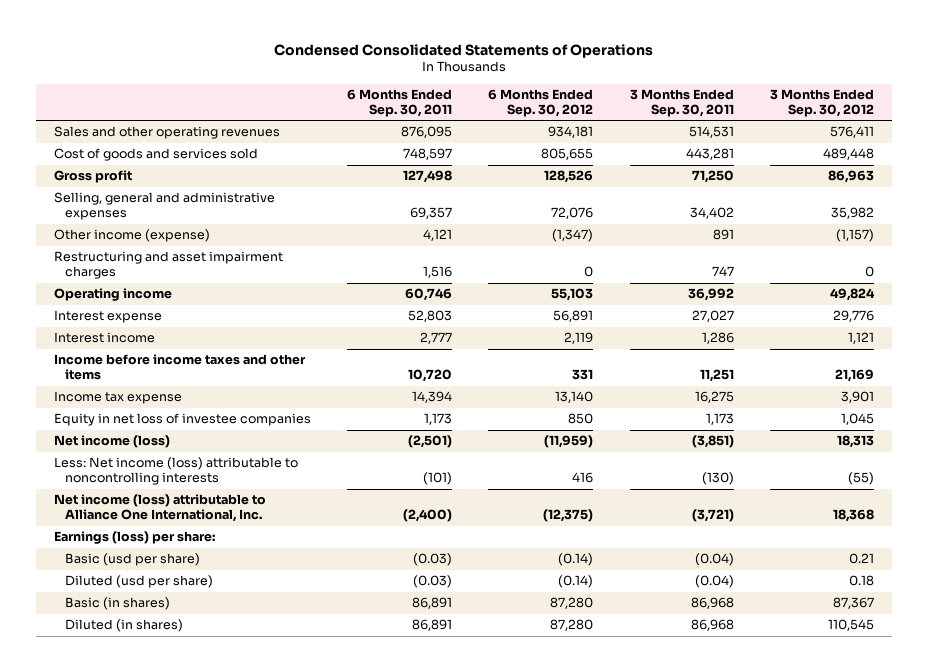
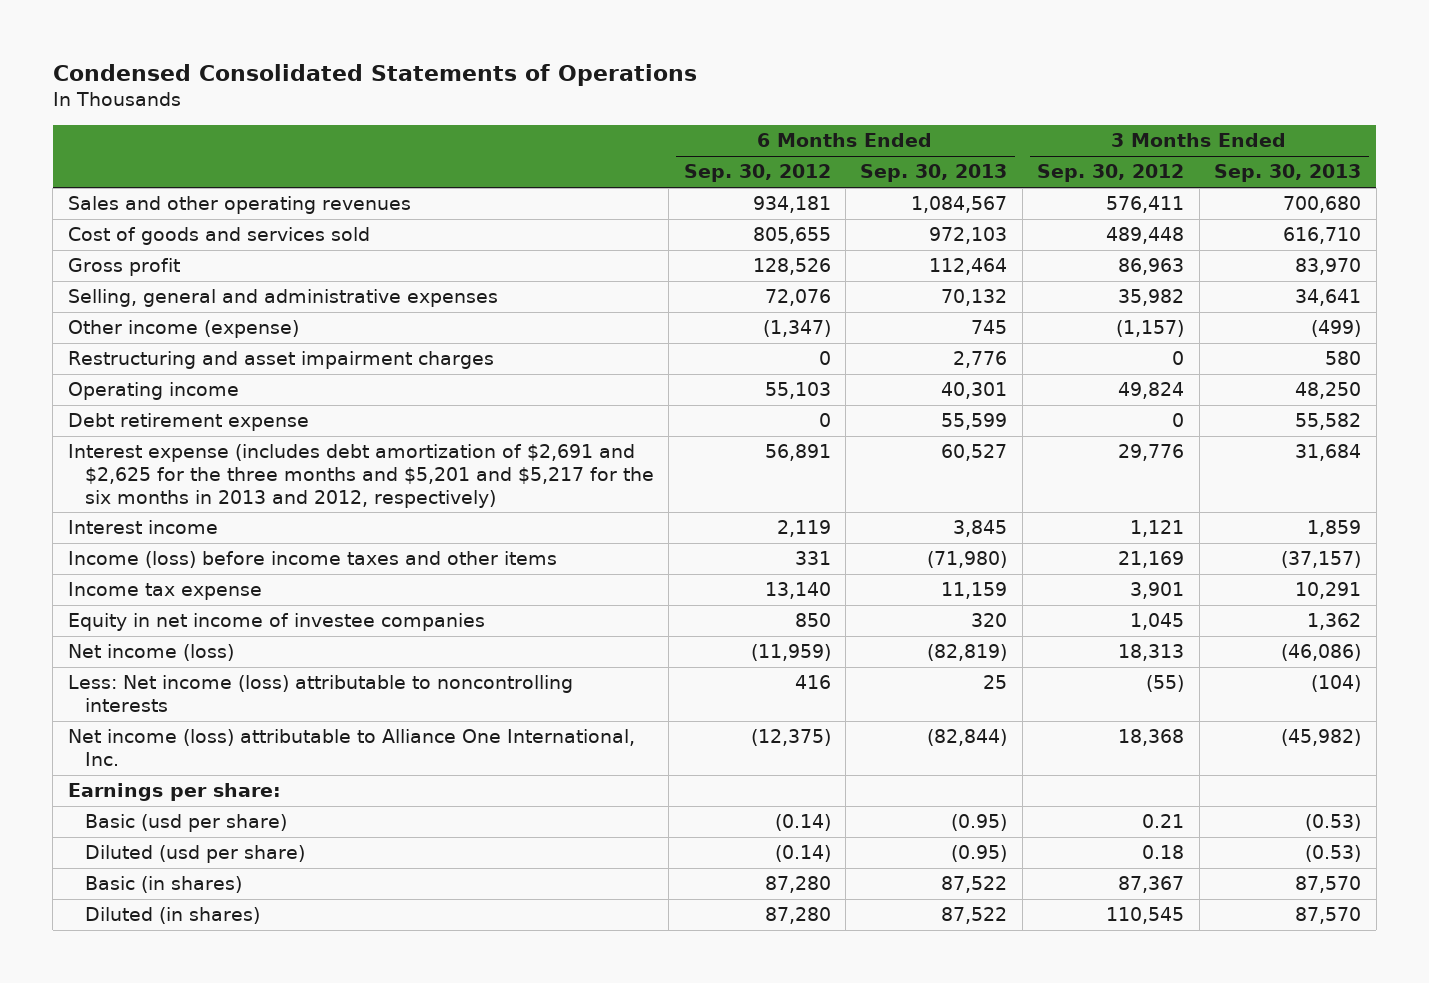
- | 6 Months Ended Sep. 30, 2011 | 6 Months Ended Sep. 30, 2012 | 3 Months Ended Sep. 30, 2011 | 3 Months Ended Sep. 30, 2012
+ | 6 Months Ended Sep. 30, 2012 | 6 Months Ended Sep. 30, 2013 | 3 Months Ended Sep. 30, 2012 | 3 Months Ended Sep. 30, 2013
- Interest expense | 52,803 | 56,891 | 27,027 | 29,776
+ Debt retirement expense | 0 | 55,599 | 0 | 55,582
+ Interest expense (includes debt amortization of $2,691 and $2,625 for the three months and $5,201 and $5,217 for the six months in 2013 and 2012, respectively) | 56,891 | 60,527 | 29,776 | 31,684
- Income before income taxes and other items | 10,720 | 331 | 11,251 | 21,169
+ Income (loss) before income taxes and other items | 331 | (71,980) | 21,169 | (37,157)
- Equity in net loss of investee companies | 1,173 | 850 | 1,173 | 1,045
+ Equity in net income of investee companies | 850 | 320 | 1,045 | 1,362
- Earnings (loss) per share:
+ Earnings per share:

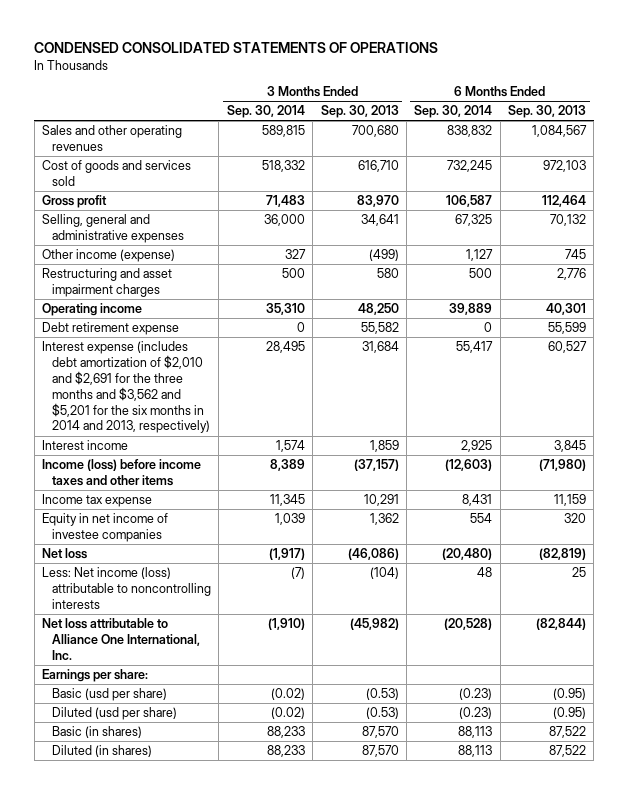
- Condensed Consolidated Statements of Operations
+ CONDENSED CONSOLIDATED STATEMENTS OF OPERATIONS
- | 6 Months Ended Sep. 30, 2012 | 6 Months Ended Sep. 30, 2013 | 3 Months Ended Sep. 30, 2012 | 3 Months Ended Sep. 30, 2013
+ | 3 Months Ended Sep. 30, 2014 | 3 Months Ended Sep. 30, 2013 | 6 Months Ended Sep. 30, 2014 | 6 Months Ended Sep. 30, 2013
- Interest expense (includes debt amortization of $2,691 and $2,625 for the three months and $5,201 and $5,217 for the six months in 2013 and 2012, respectively) | 56,891 | 60,527 | 29,776 | 31,684
+ Interest expense (includes debt amortization of $2,010 and $2,691 for the three months and $3,562 and $5,201 for the six months in 2014 and 2013, respectively) | 28,495 | 31,684 | 55,417 | 60,527
- Net income (loss) | (11,959) | (82,819) | 18,313 | (46,086)
+ Net loss | (1,917) | (46,086) | (20,480) | (82,819)
- Net income (loss) attributable to Alliance One International, Inc. | (12,375) | (82,844) | 18,368 | (45,982)
+ Net loss attributable to Alliance One International, Inc. | (1,910) | (45,982) | (20,528) | (82,844)

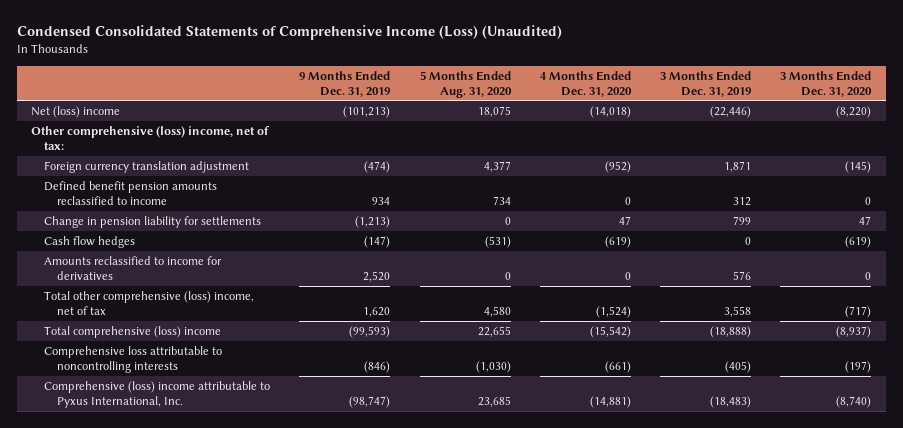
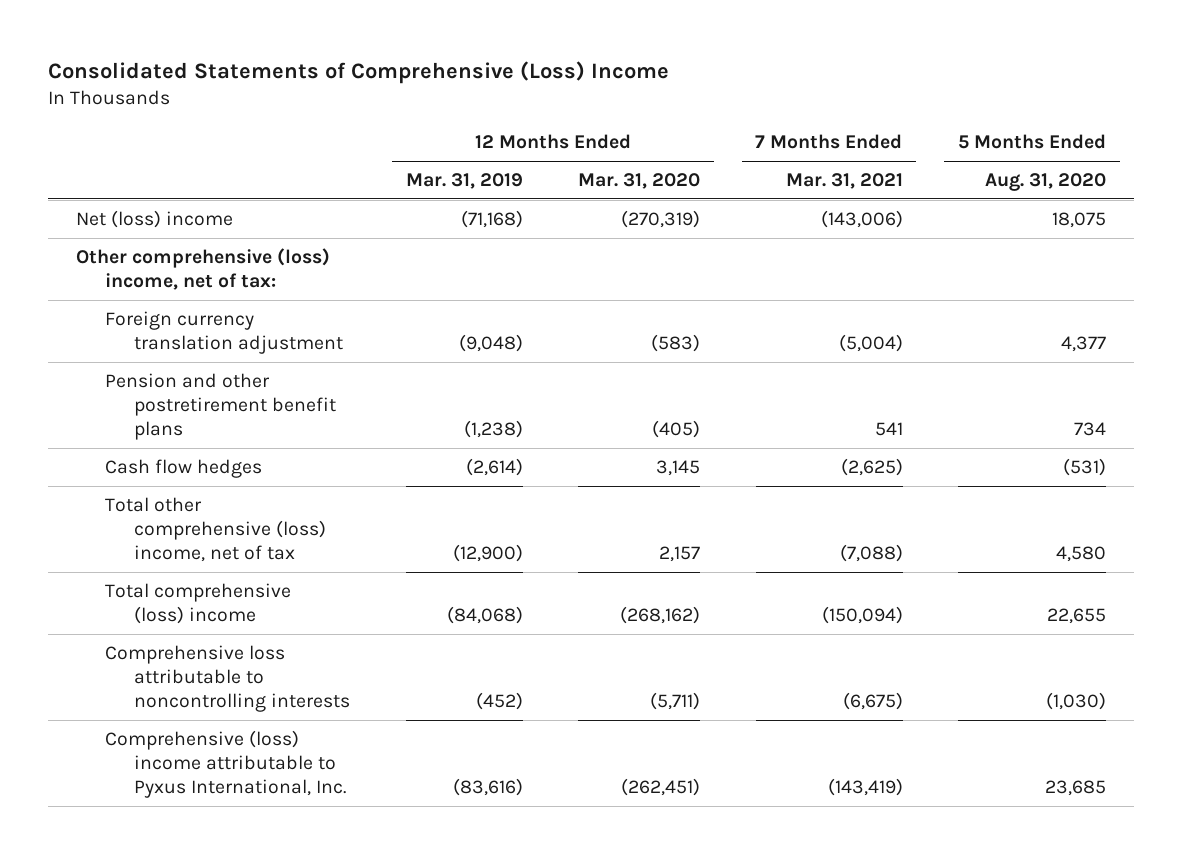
- Condensed Consolidated Statements of Comprehensive Income (Loss) (Unaudited)
+ Consolidated Statements of Comprehensive (Loss) Income
- | 9 Months Ended Dec. 31, 2019 | 5 Months Ended Aug. 31, 2020 | 4 Months Ended Dec. 31, 2020 | 3 Months Ended Dec. 31, 2019 | 3 Months Ended Dec. 31, 2020
+ | 12 Months Ended Mar. 31, 2019 | 12 Months Ended Mar. 31, 2020 | 7 Months Ended Mar. 31, 2021 | 5 Months Ended Aug. 31, 2020
- Defined benefit pension amounts reclassified to income | 934 | 734 | 0 | 312 | 0
- Change in pension liability for settlements | (1,213) | 0 | 47 | 799 | 47
+ Pension and other postretirement benefit plans | (1,238) | (405) | 541 | 734
- Amounts reclassified to income for derivatives | 2,520 | 0 | 0 | 576 | 0

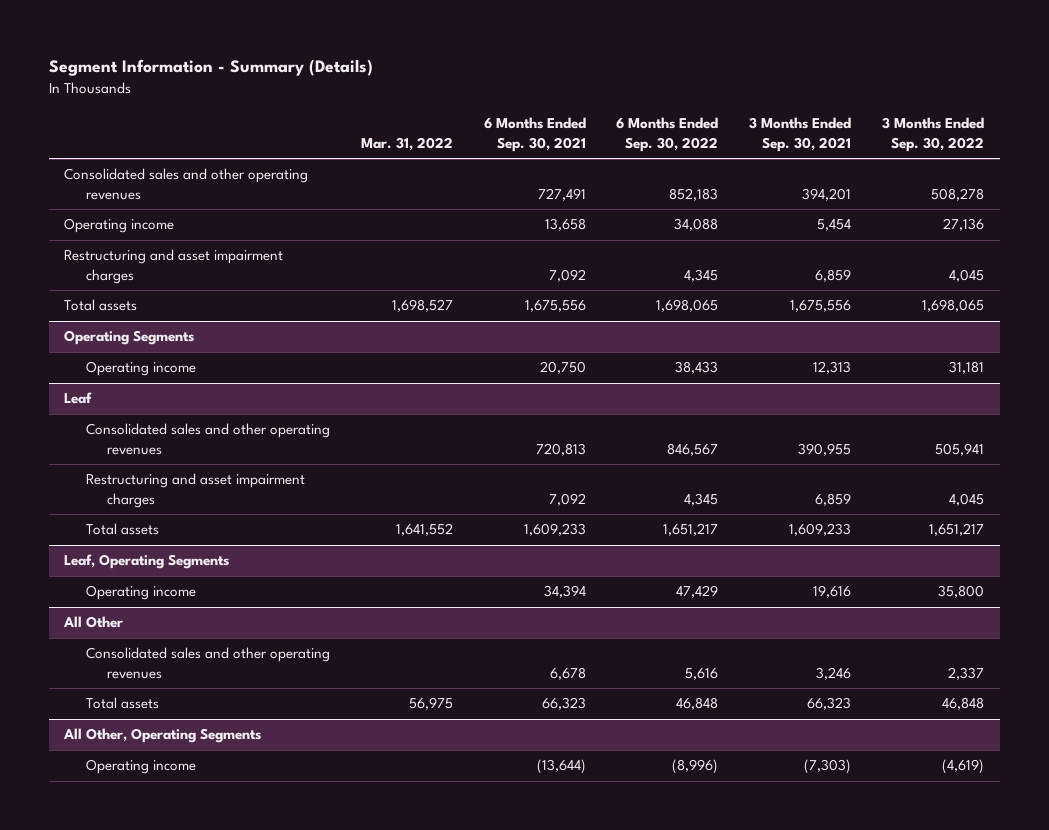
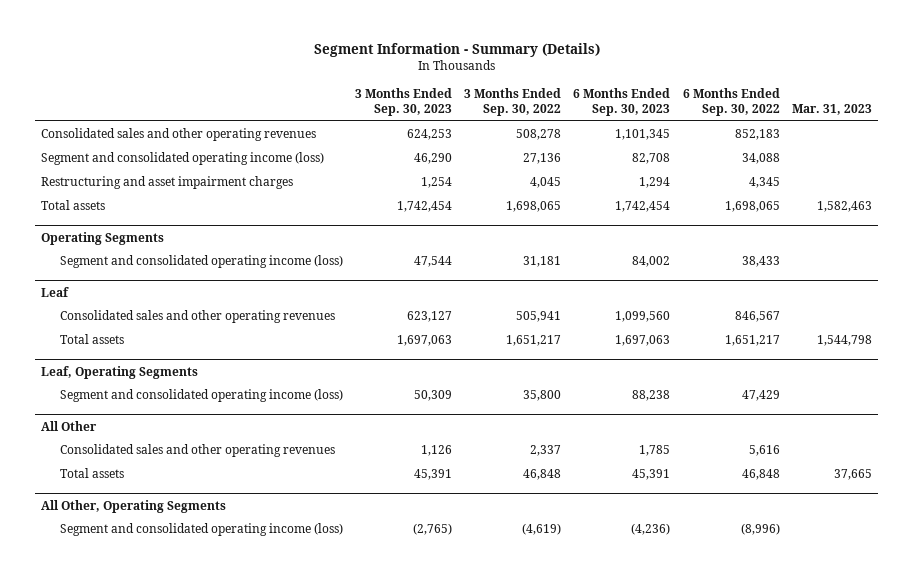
- | Mar. 31, 2022 | 6 Months Ended Sep. 30, 2021 | 6 Months Ended Sep. 30, 2022 | 3 Months Ended Sep. 30, 2021 | 3 Months Ended Sep. 30, 2022
+ | 3 Months Ended Sep. 30, 2023 | 3 Months Ended Sep. 30, 2022 | 6 Months Ended Sep. 30, 2023 | 6 Months Ended Sep. 30, 2022 | Mar. 31, 2023
- Operating income | | 13,658 | 34,088 | 5,454 | 27,136
+ Segment and consolidated operating income (loss) | 46,290 | 27,136 | 82,708 | 34,088 |
@ Operating Segments
- Operating income | | 20,750 | 38,433 | 12,313 | 31,181
+ Segment and consolidated operating income (loss) | 47,544 | 31,181 | 84,002 | 38,433 |
@ Leaf
- Restructuring and asset impairment charges | | 7,092 | 4,345 | 6,859 | 4,045
@ Leaf, Operating Segments
- Operating income | | 34,394 | 47,429 | 19,616 | 35,800
+ Segment and consolidated operating income (loss) | 50,309 | 35,800 | 88,238 | 47,429 |
@ All Other, Operating Segments
- Operating income | | (13,644) | (8,996) | (7,303) | (4,619)
+ Segment and consolidated operating income (loss) | (2,765) | (4,619) | (4,236) | (8,996) |

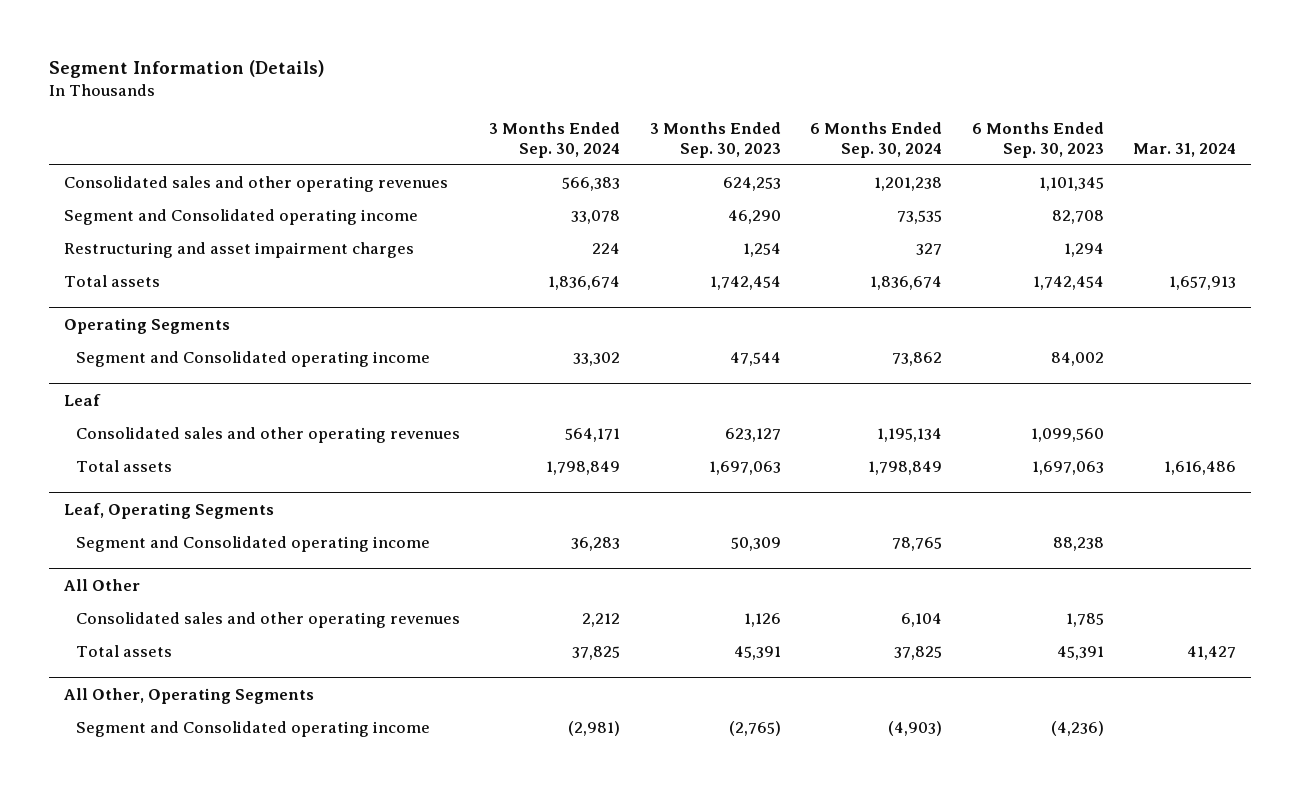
- Segment Information - Summary (Details)
+ Segment Information (Details)
- | 3 Months Ended Sep. 30, 2023 | 3 Months Ended Sep. 30, 2022 | 6 Months Ended Sep. 30, 2023 | 6 Months Ended Sep. 30, 2022 | Mar. 31, 2023
+ | 3 Months Ended Sep. 30, 2024 | 3 Months Ended Sep. 30, 2023 | 6 Months Ended Sep. 30, 2024 | 6 Months Ended Sep. 30, 2023 | Mar. 31, 2024
- Segment and consolidated operating income (loss) | 46,290 | 27,136 | 82,708 | 34,088 |
+ Segment and Consolidated operating income | 33,078 | 46,290 | 73,535 | 82,708 |
@ Operating Segments
- Segment and consolidated operating income (loss) | 47,544 | 31,181 | 84,002 | 38,433 |
+ Segment and Consolidated operating income | 33,302 | 47,544 | 73,862 | 84,002 |
@ Leaf, Operating Segments
- Segment and consolidated operating income (loss) | 50,309 | 35,800 | 88,238 | 47,429 |
+ Segment and Consolidated operating income | 36,283 | 50,309 | 78,765 | 88,238 |
@ All Other, Operating Segments
- Segment and consolidated operating income (loss) | (2,765) | (4,619) | (4,236) | (8,996) |
+ Segment and Consolidated operating income | (2,981) | (2,765) | (4,903) | (4,236) |

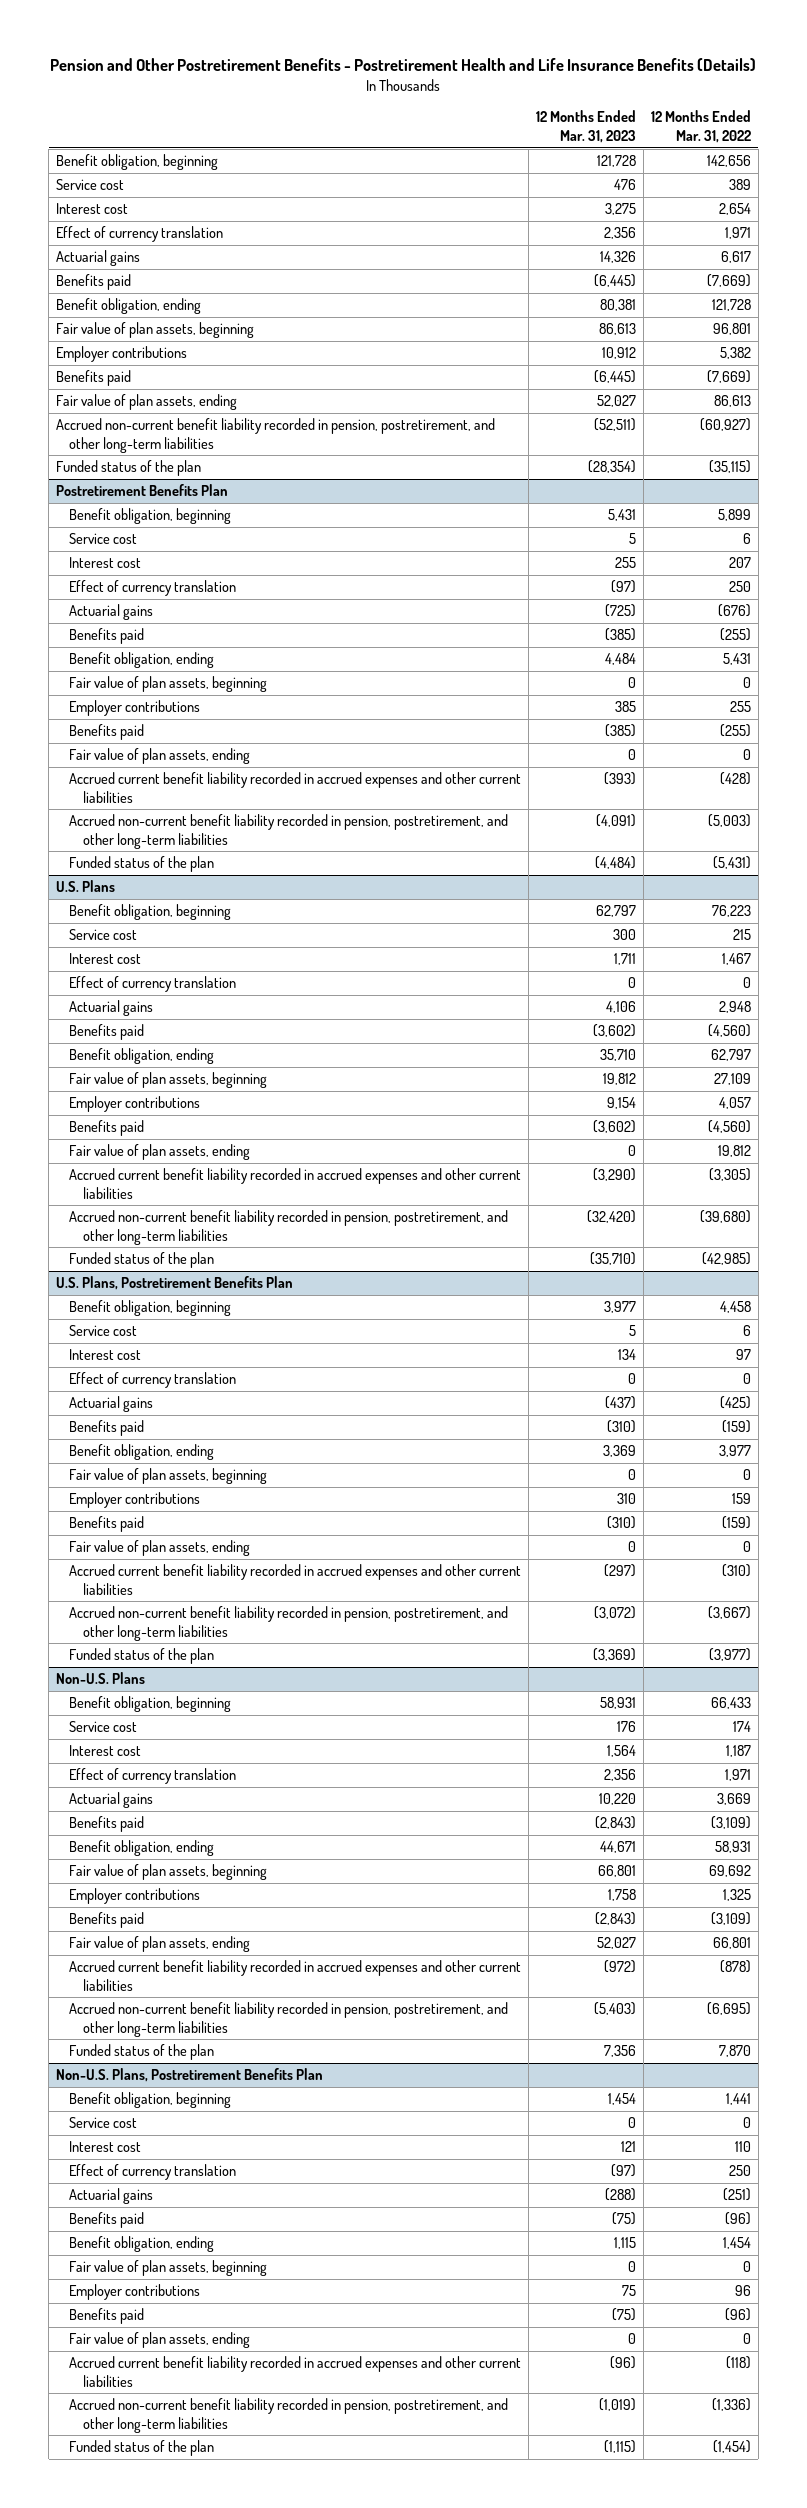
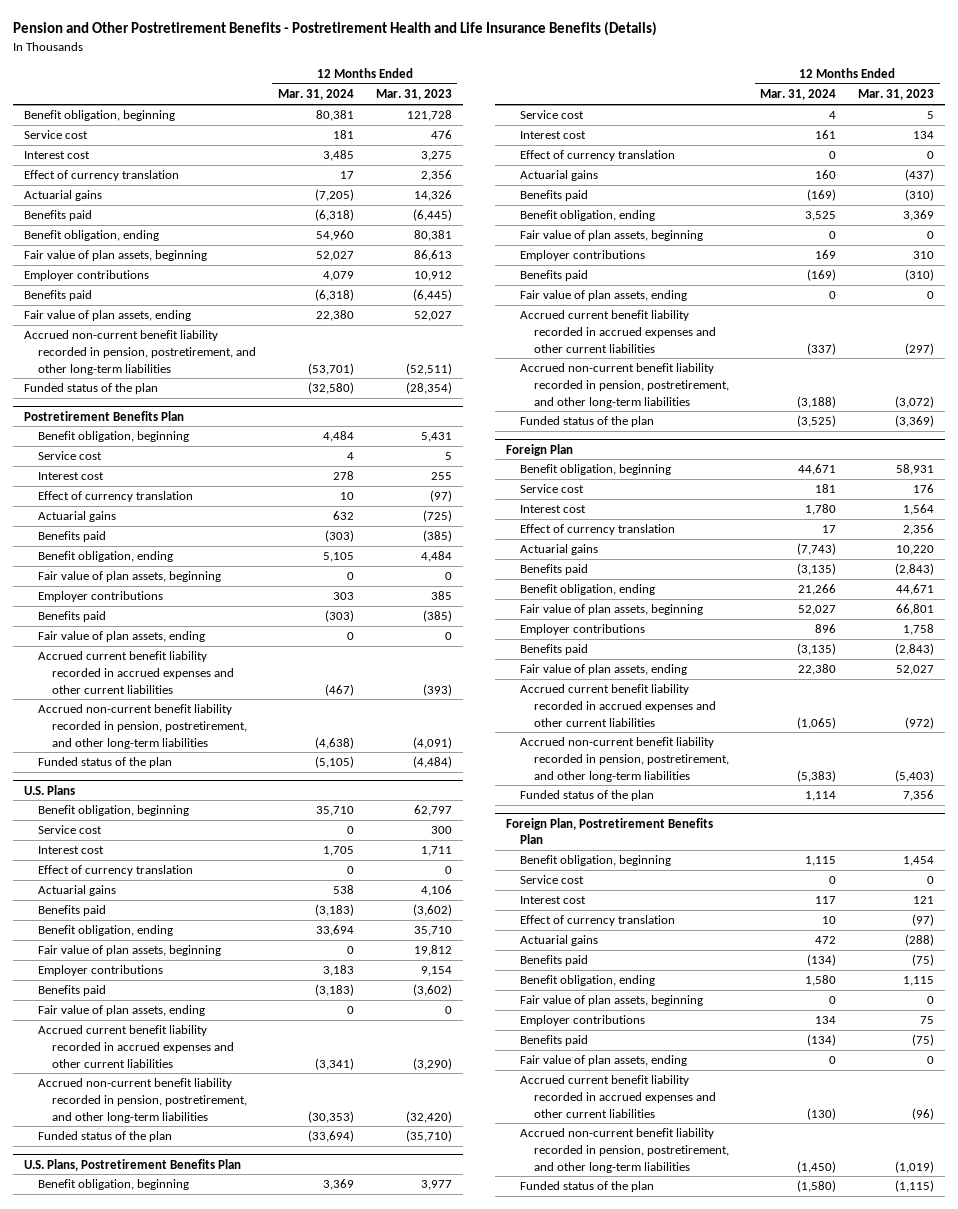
- | 12 Months Ended Mar. 31, 2023 | 12 Months Ended Mar. 31, 2022
+ | 12 Months Ended Mar. 31, 2024 | 12 Months Ended Mar. 31, 2023
- Non-U.S. Plans
+ Foreign Plan
- Non-U.S. Plans, Postretirement Benefits Plan
+ Foreign Plan, Postretirement Benefits Plan

